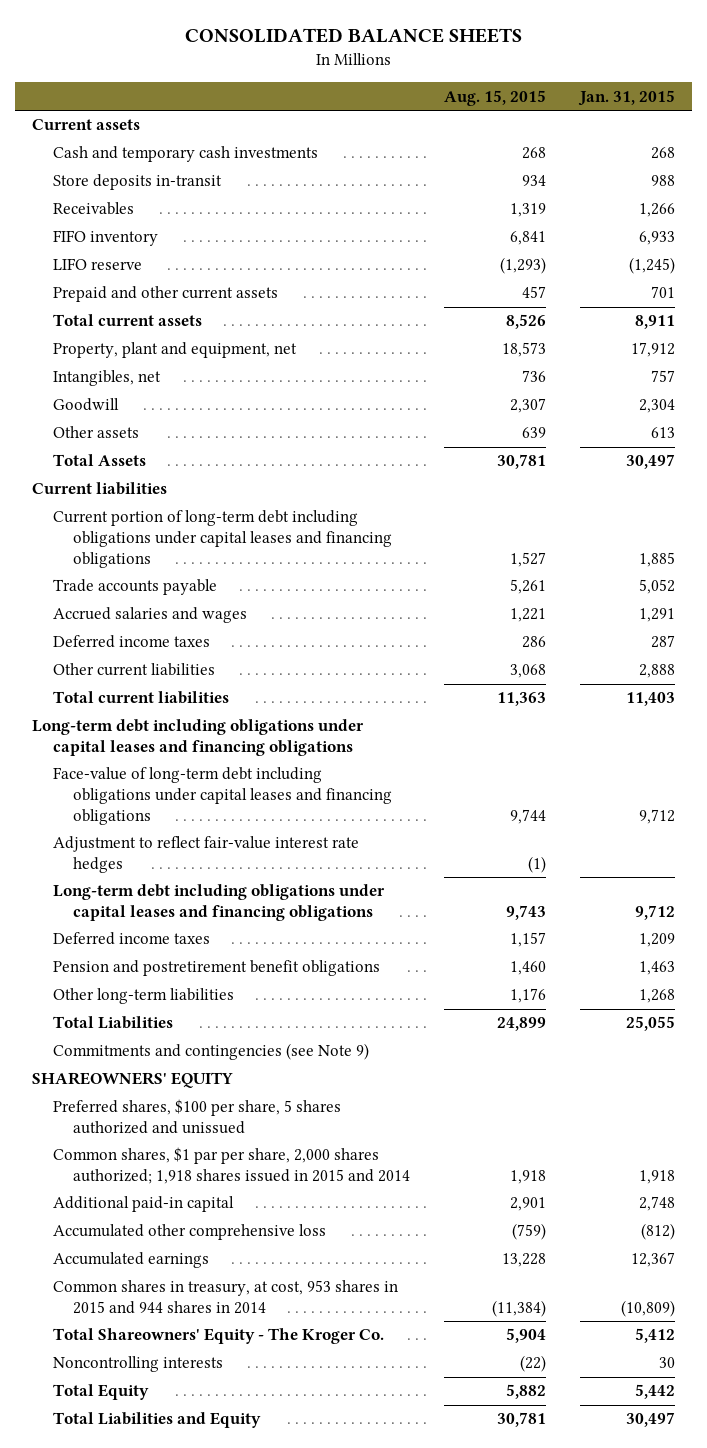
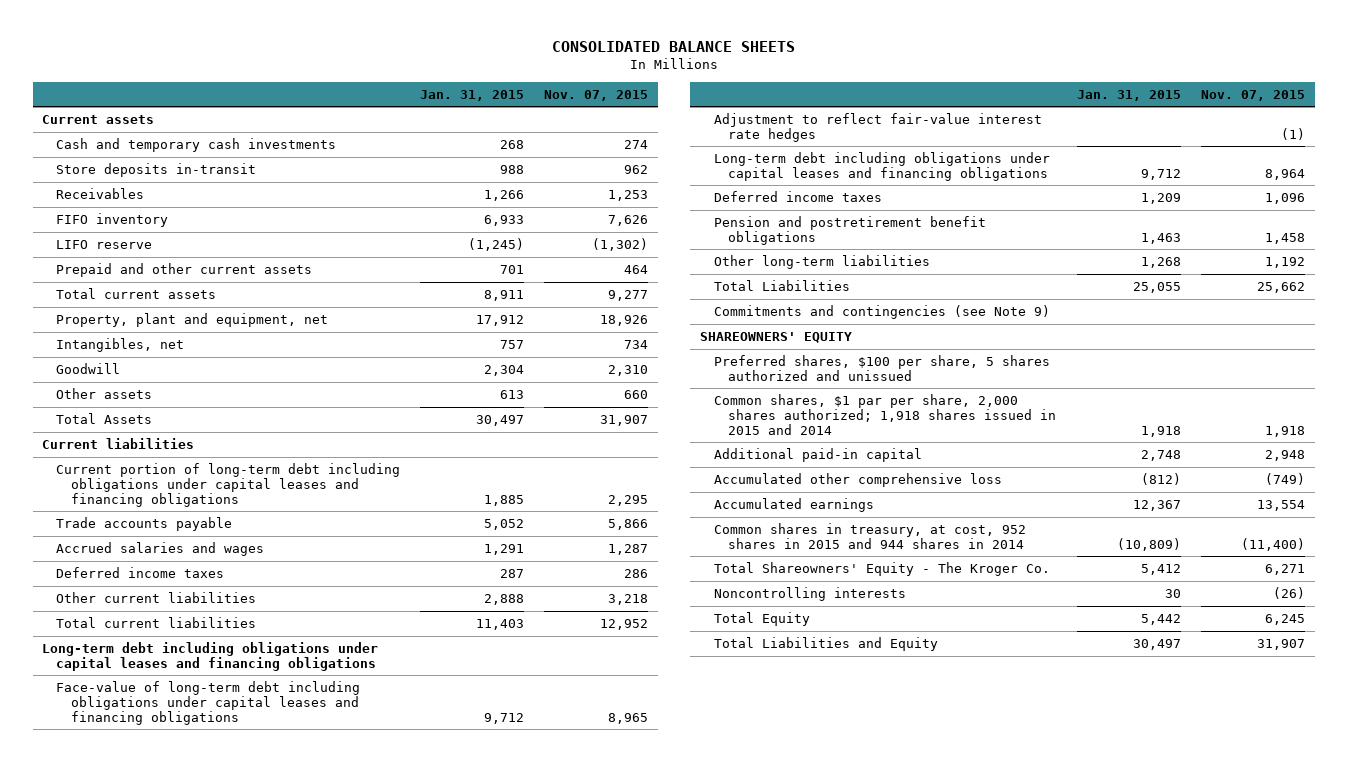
- | Aug. 15, 2015 | Jan. 31, 2015
+ | Jan. 31, 2015 | Nov. 07, 2015
- Common shares in treasury, at cost, 953 shares in 2015 and 944 shares in 2014 | (11,384) | (10,809)
+ Common shares in treasury, at cost, 952 shares in 2015 and 944 shares in 2014 | (10,809) | (11,400)

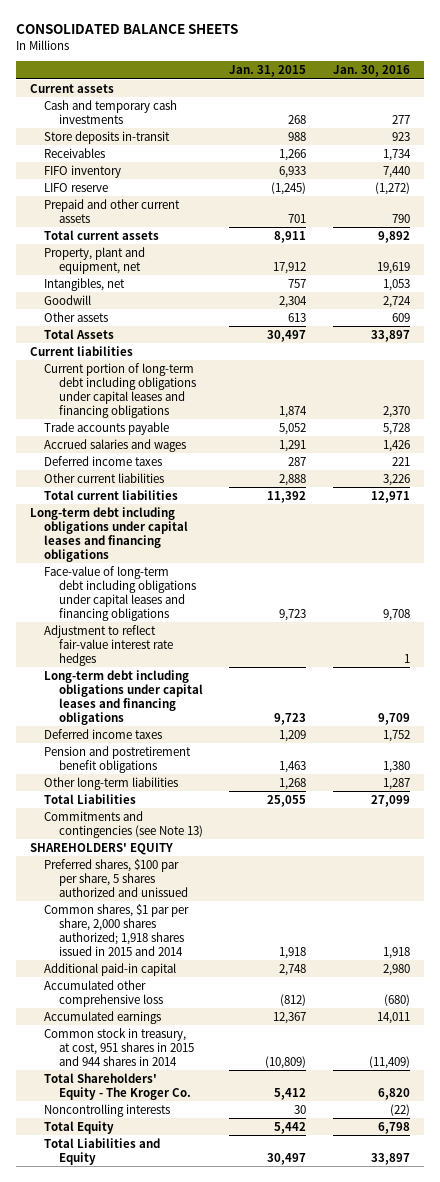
- | Jan. 31, 2015 | Nov. 07, 2015
+ | Jan. 31, 2015 | Jan. 30, 2016
- Current portion of long-term debt including obligations under capital leases and financing obligations | 1,885 | 2,295
+ Current portion of long-term debt including obligations under capital leases and financing obligations | 1,874 | 2,370
- Total current liabilities | 11,403 | 12,952
+ Total current liabilities | 11,392 | 12,971
- Face-value of long-term debt including obligations under capital leases and financing obligations | 9,712 | 8,965
+ Face-value of long-term debt including obligations under capital leases and financing obligations | 9,723 | 9,708
- Long-term debt including obligations under capital leases and financing obligations | 9,712 | 8,964
+ Long-term debt including obligations under capital leases and financing obligations | 9,723 | 9,709
- Commitments and contingencies (see Note 9)
- SHAREOWNERS' EQUITY
- Preferred shares, $100 per share, 5 shares authorized and unissued
+ Commitments and contingencies (see Note 13)
+ SHAREHOLDERS' EQUITY
+ Preferred shares, $100 par per share, 5 shares authorized and unissued
- Common shares in treasury, at cost, 952 shares in 2015 and 944 shares in 2014 | (10,809) | (11,400)
- Total Shareowners' Equity - The Kroger Co. | 5,412 | 6,271
+ Common stock in treasury, at cost, 951 shares in 2015 and 944 shares in 2014 | (10,809) | (11,409)
+ Total Shareholders' Equity - The Kroger Co. | 5,412 | 6,820

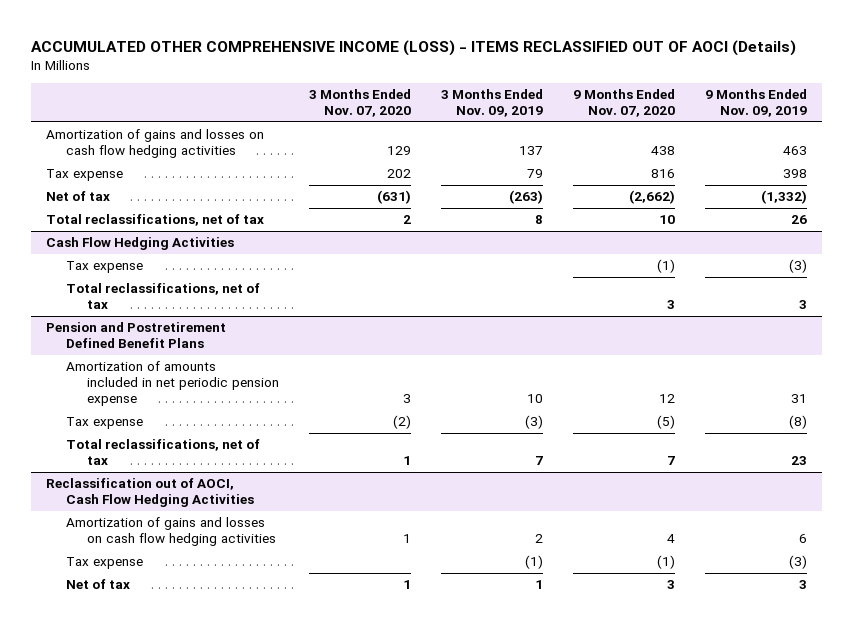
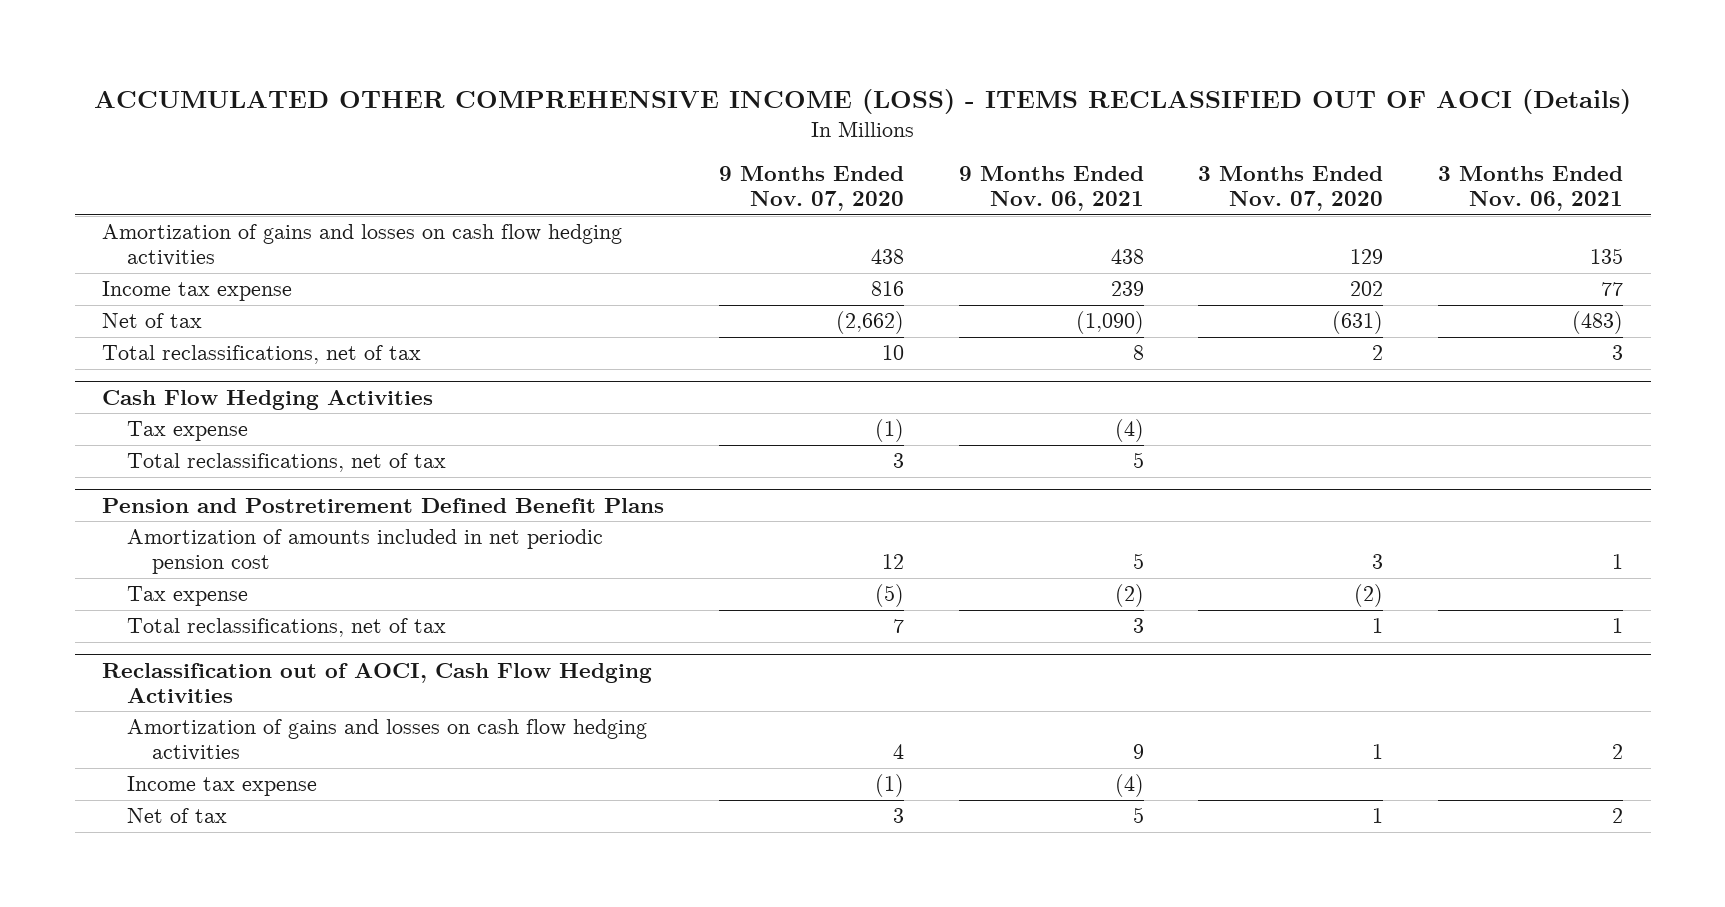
- | 3 Months Ended Nov. 07, 2020 | 3 Months Ended Nov. 09, 2019 | 9 Months Ended Nov. 07, 2020 | 9 Months Ended Nov. 09, 2019
+ | 9 Months Ended Nov. 07, 2020 | 9 Months Ended Nov. 06, 2021 | 3 Months Ended Nov. 07, 2020 | 3 Months Ended Nov. 06, 2021
- Tax expense | 202 | 79 | 816 | 398
+ Income tax expense | 816 | 239 | 202 | 77
@ Pension and Postretirement Defined Benefit Plans
- Amortization of amounts included in net periodic pension expense | 3 | 10 | 12 | 31
+ Amortization of amounts included in net periodic pension cost | 12 | 5 | 3 | 1
@ Reclassification out of AOCI, Cash Flow Hedging Activities
- Tax expense | | (1) | (1) | (3)
+ Income tax expense | (1) | (4) | |

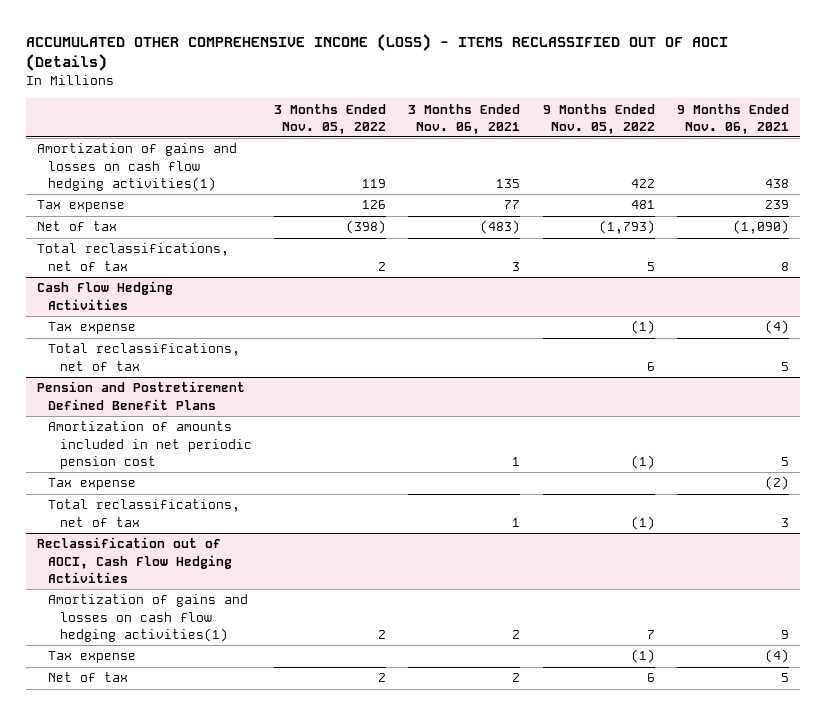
- | 9 Months Ended Nov. 07, 2020 | 9 Months Ended Nov. 06, 2021 | 3 Months Ended Nov. 07, 2020 | 3 Months Ended Nov. 06, 2021
+ | 3 Months Ended Nov. 05, 2022 | 3 Months Ended Nov. 06, 2021 | 9 Months Ended Nov. 05, 2022 | 9 Months Ended Nov. 06, 2021
- Amortization of gains and losses on cash flow hedging activities | 438 | 438 | 129 | 135
- Income tax expense | 816 | 239 | 202 | 77
+ Amortization of gains and losses on cash flow hedging activities(1) | 119 | 135 | 422 | 438
+ Tax expense | 126 | 77 | 481 | 239
@ Reclassification out of AOCI, Cash Flow Hedging Activities
- Amortization of gains and losses on cash flow hedging activities | 4 | 9 | 1 | 2
- Income tax expense | (1) | (4) | |
+ Amortization of gains and losses on cash flow hedging activities(1) | 2 | 2 | 7 | 9
+ Tax expense | | | (1) | (4)

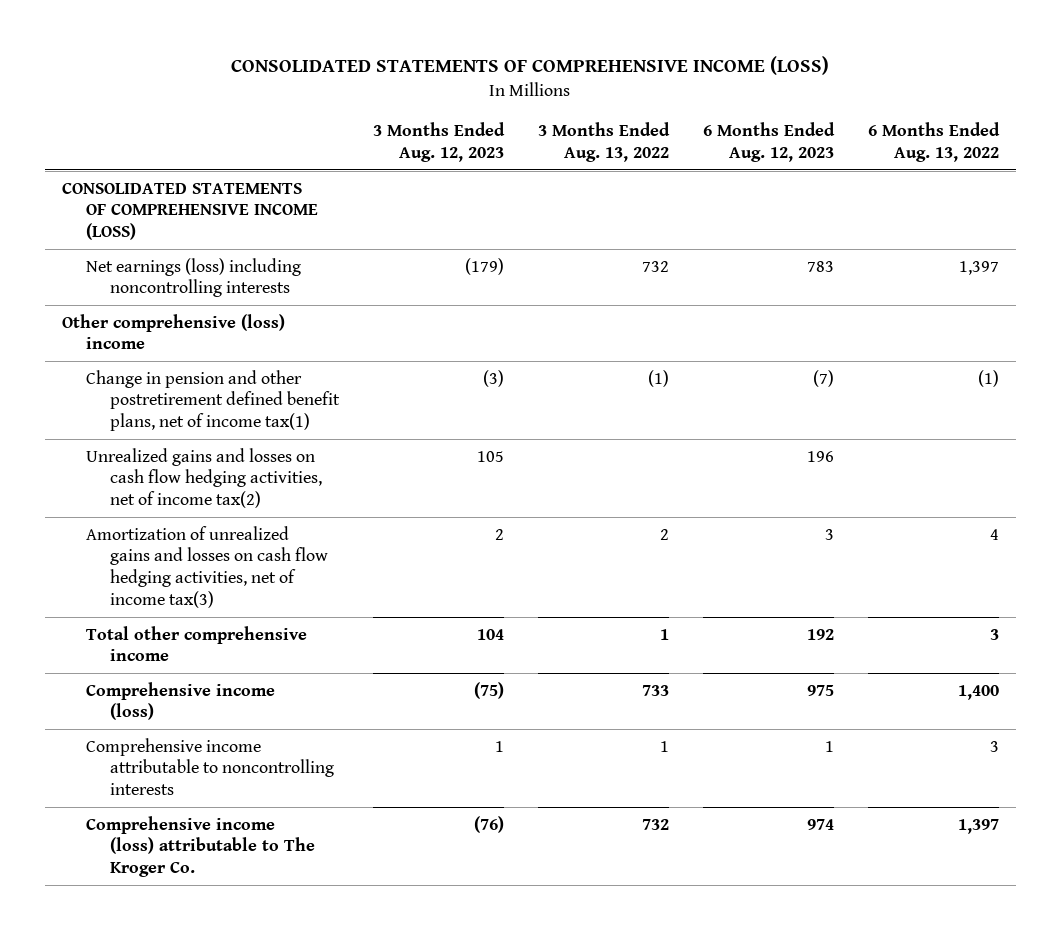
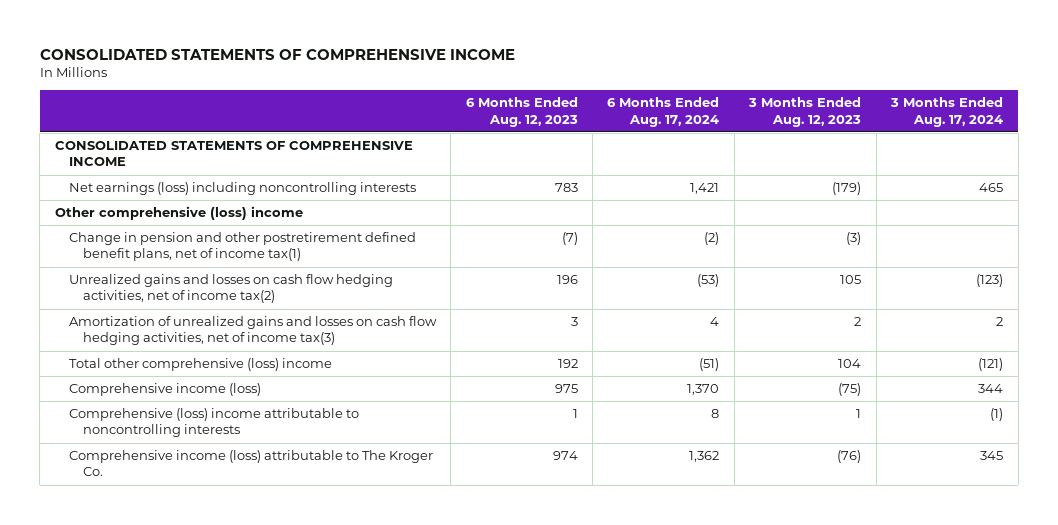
- CONSOLIDATED STATEMENTS OF COMPREHENSIVE INCOME (LOSS)
+ CONSOLIDATED STATEMENTS OF COMPREHENSIVE INCOME
- | 3 Months Ended Aug. 12, 2023 | 3 Months Ended Aug. 13, 2022 | 6 Months Ended Aug. 12, 2023 | 6 Months Ended Aug. 13, 2022
+ | 6 Months Ended Aug. 12, 2023 | 6 Months Ended Aug. 17, 2024 | 3 Months Ended Aug. 12, 2023 | 3 Months Ended Aug. 17, 2024
- CONSOLIDATED STATEMENTS OF COMPREHENSIVE INCOME (LOSS)
+ CONSOLIDATED STATEMENTS OF COMPREHENSIVE INCOME
- Total other comprehensive income | 104 | 1 | 192 | 3
+ Total other comprehensive (loss) income | 192 | (51) | 104 | (121)
- Comprehensive income attributable to noncontrolling interests | 1 | 1 | 1 | 3
+ Comprehensive (loss) income attributable to noncontrolling interests | 1 | 8 | 1 | (1)

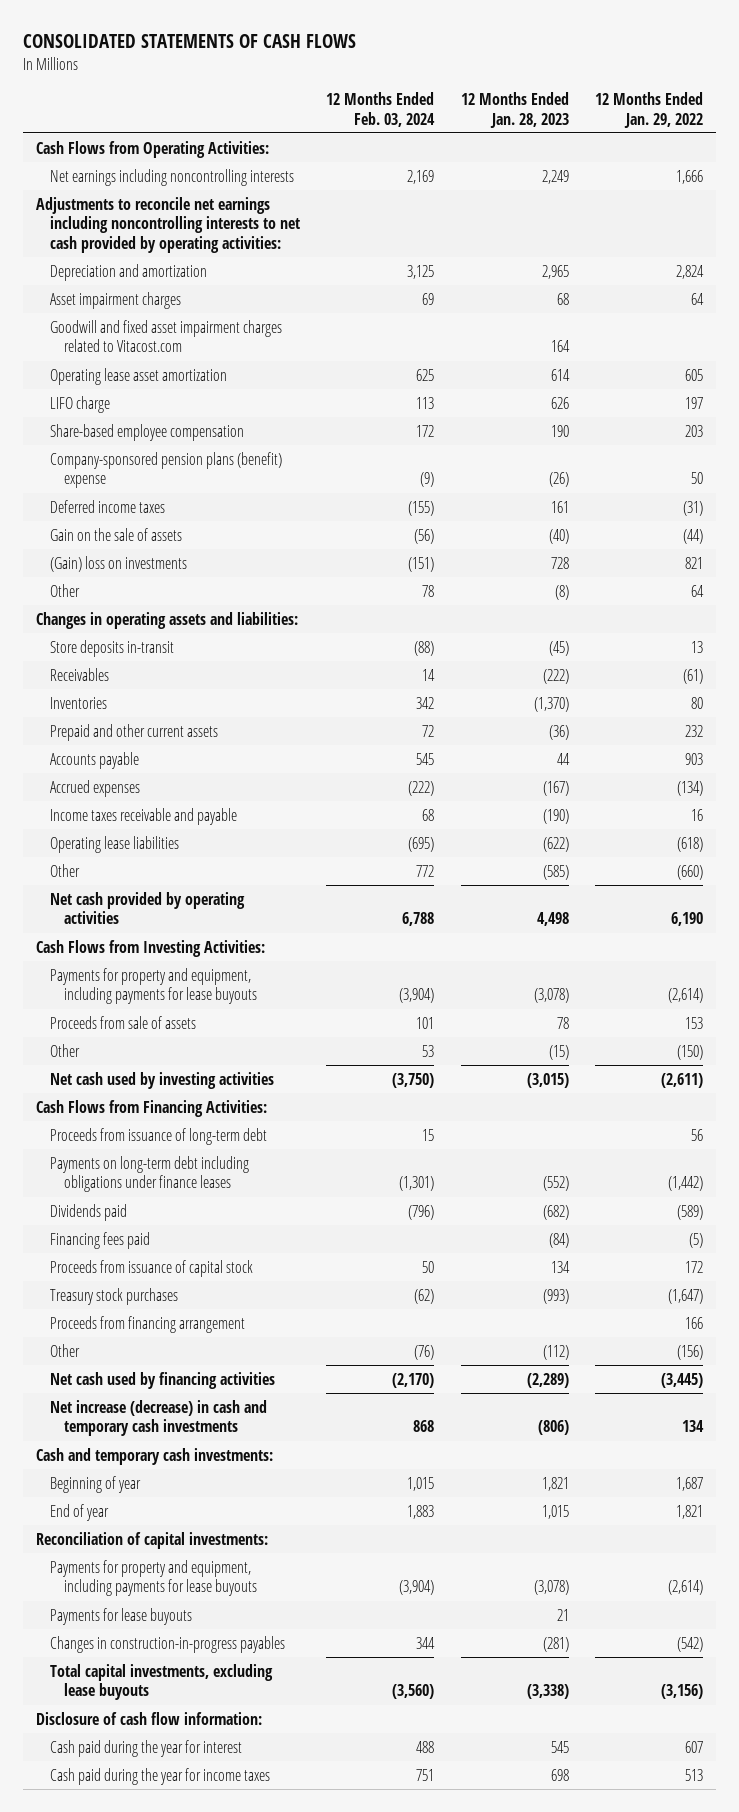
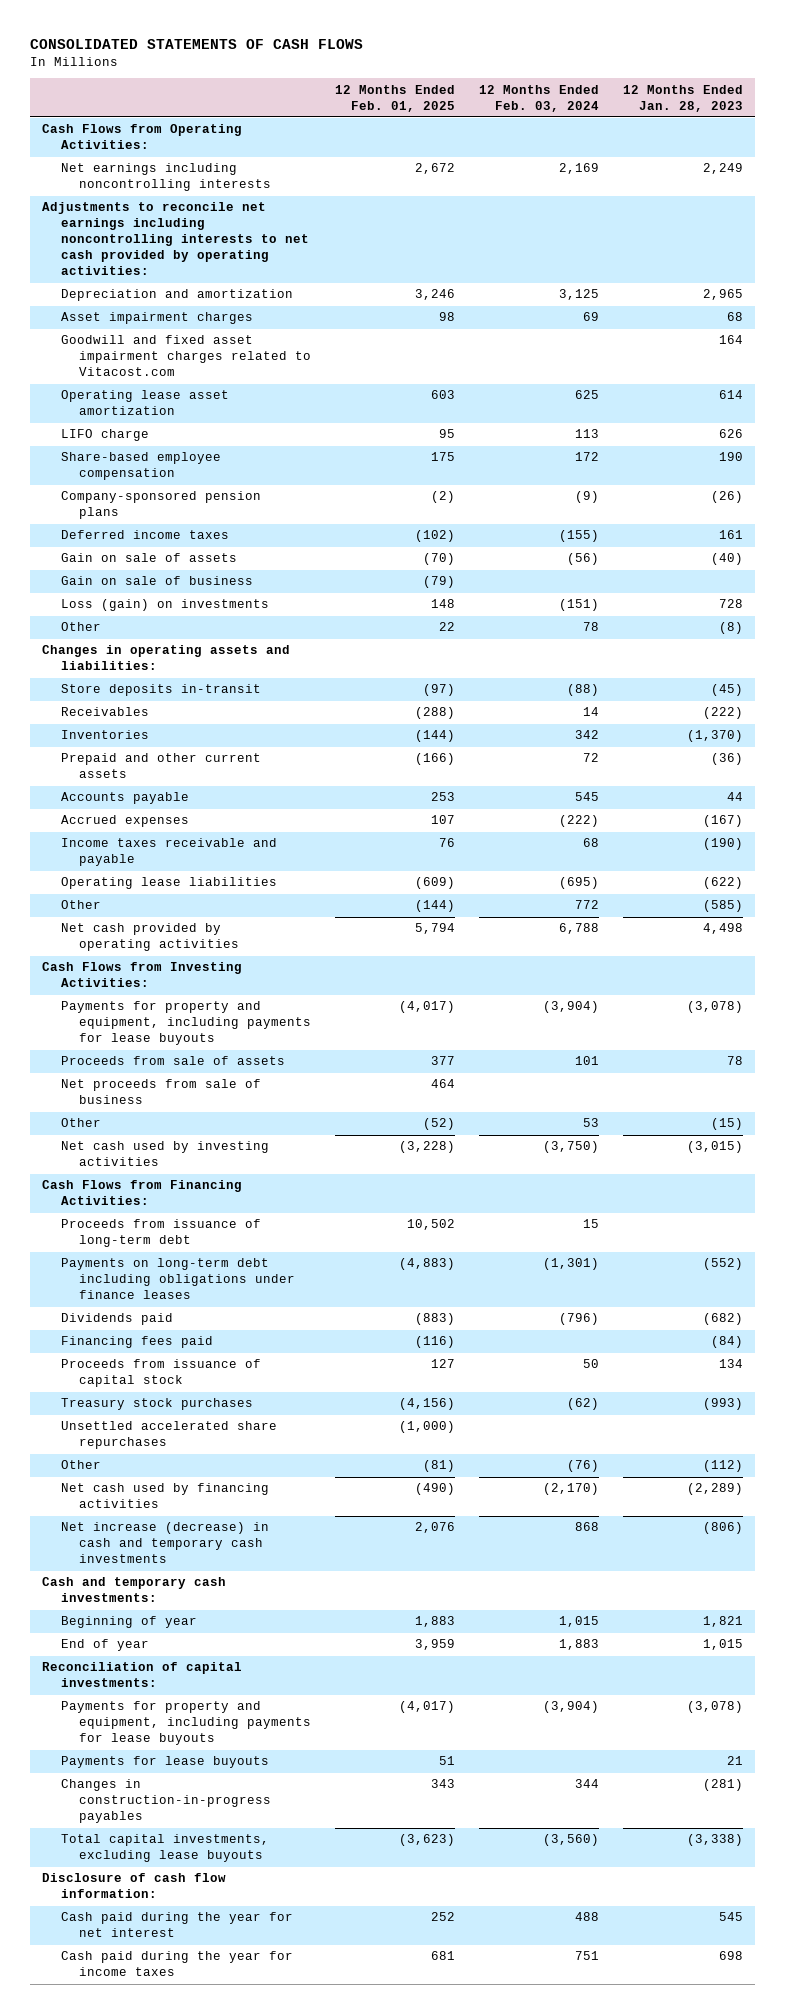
- | 12 Months Ended Feb. 03, 2024 | 12 Months Ended Jan. 28, 2023 | 12 Months Ended Jan. 29, 2022
+ | 12 Months Ended Feb. 01, 2025 | 12 Months Ended Feb. 03, 2024 | 12 Months Ended Jan. 28, 2023
- Company-sponsored pension plans (benefit) expense | (9) | (26) | 50
+ Company-sponsored pension plans | (2) | (9) | (26)
- Gain on the sale of assets | (56) | (40) | (44)
- (Gain) loss on investments | (151) | 728 | 821
+ Gain on sale of assets | (70) | (56) | (40)
+ Gain on sale of business | (79) | |
+ Loss (gain) on investments | 148 | (151) | 728
+ Net proceeds from sale of business | 464 | |
- Proceeds from financing arrangement | | | 166
+ Unsettled accelerated share repurchases | (1,000) | |
- Cash paid during the year for interest | 488 | 545 | 607
+ Cash paid during the year for net interest | 252 | 488 | 545

